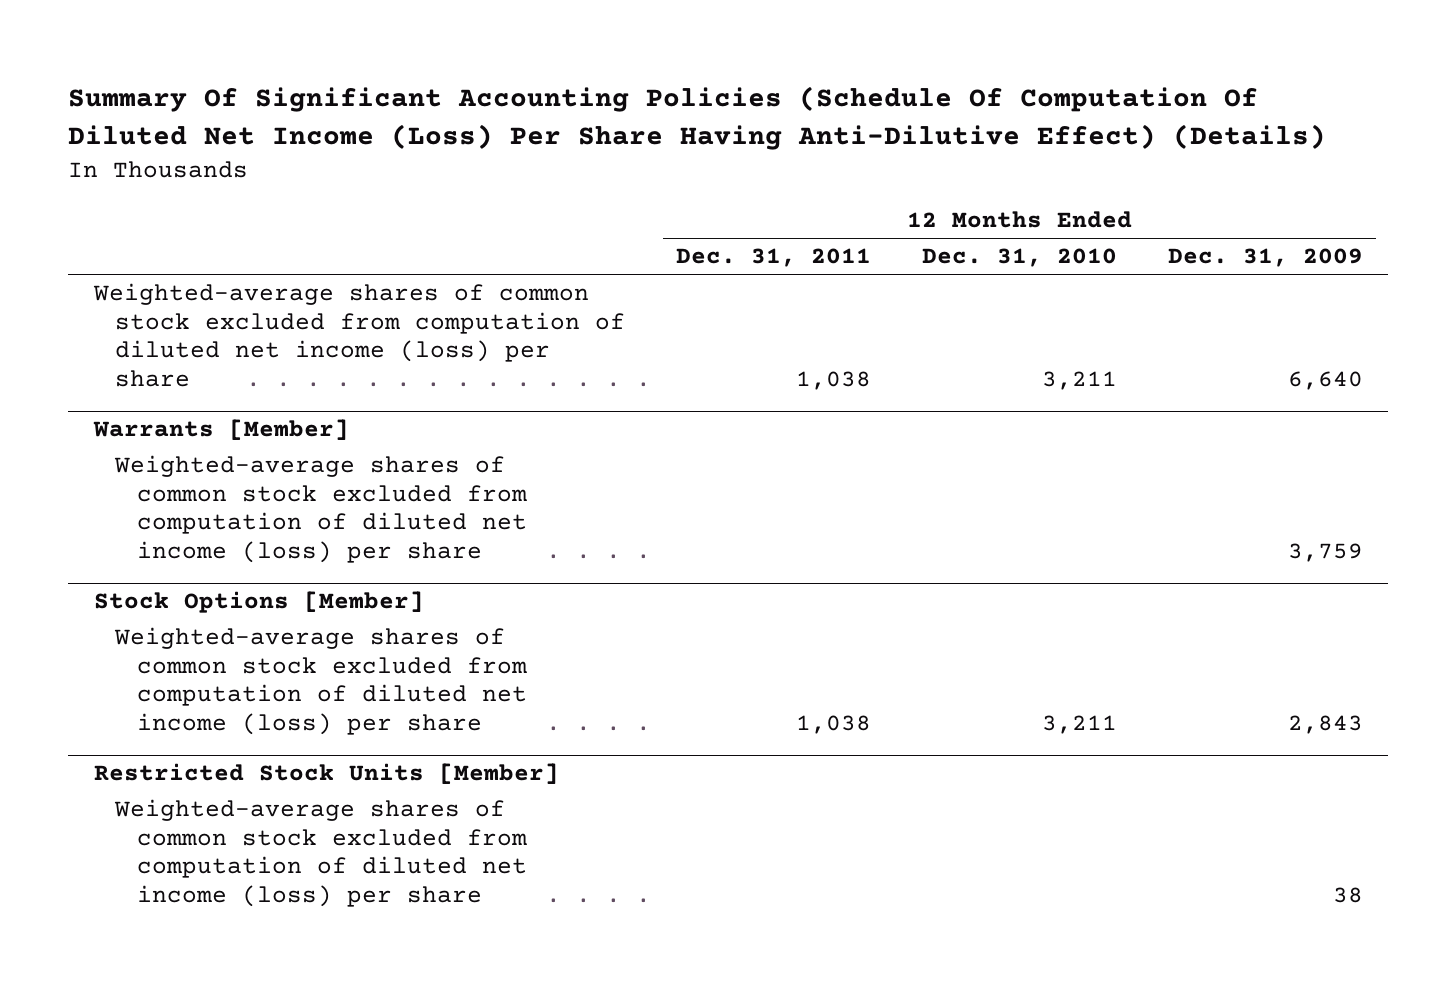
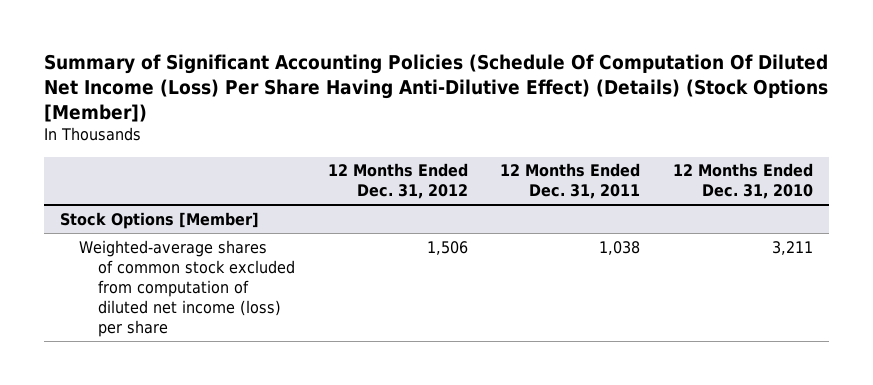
- Summary Of Significant Accounting Policies (Schedule Of Computation Of Diluted Net Income (Loss) Per Share Having Anti-Dilutive Effect) (Details)
+ Summary of Significant Accounting Policies (Schedule Of Computation Of Diluted Net Income (Loss) Per Share Having Anti-Dilutive Effect) (Details) (Stock Options [Member])
- | 12 Months Ended Dec. 31, 2011 | 12 Months Ended Dec. 31, 2010 | 12 Months Ended Dec. 31, 2009
+ | 12 Months Ended Dec. 31, 2012 | 12 Months Ended Dec. 31, 2011 | 12 Months Ended Dec. 31, 2010
- Weighted-average shares of common stock excluded from computation of diluted net income (loss) per share | 1,038 | 3,211 | 6,640
- Warrants [Member]
- Weighted-average shares of common stock excluded from computation of diluted net income (loss) per share | | | 3,759
- Restricted Stock Units [Member]
- Weighted-average shares of common stock excluded from computation of diluted net income (loss) per share | | | 38

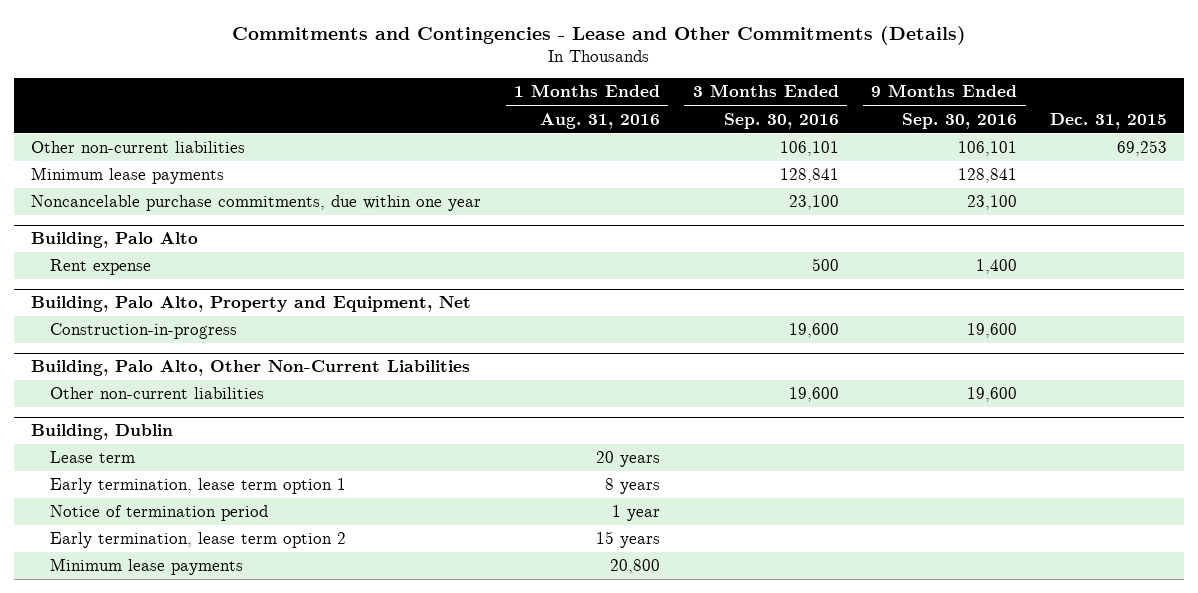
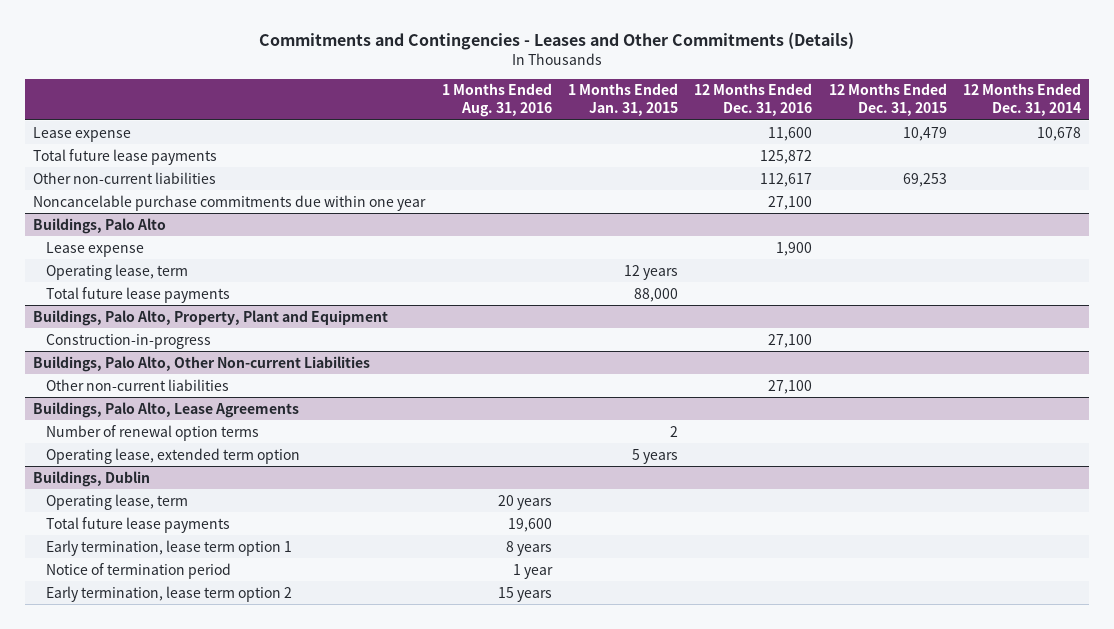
- Commitments and Contingencies - Lease and Other Commitments (Details)
+ Commitments and Contingencies - Leases and Other Commitments (Details)
- | 1 Months Ended Aug. 31, 2016 | 3 Months Ended Sep. 30, 2016 | 9 Months Ended Sep. 30, 2016 | Dec. 31, 2015
+ | 1 Months Ended Aug. 31, 2016 | 1 Months Ended Jan. 31, 2015 | 12 Months Ended Dec. 31, 2016 | 12 Months Ended Dec. 31, 2015 | 12 Months Ended Dec. 31, 2014
+ Lease expense | | | 11,600 | 10,479 | 10,678
+ Total future lease payments | | | 125,872 | |
- Minimum lease payments | | 128,841 | 128,841 |
- Noncancelable purchase commitments, due within one year | | 23,100 | 23,100 |
- Building, Palo Alto
- Rent expense | | 500 | 1,400 |
- Building, Palo Alto, Property and Equipment, Net
+ Noncancelable purchase commitments due within one year | | | 27,100 | |
+ Buildings, Palo Alto
+ Lease expense | | | 1,900 | |
+ Operating lease, term | | 12 years | | |
+ Total future lease payments | | 88,000 | | |
+ Buildings, Palo Alto, Property, Plant and Equipment
- Building, Palo Alto, Other Non-Current Liabilities
+ Buildings, Palo Alto, Other Non-current Liabilities
- Building, Dublin
- Lease term | 20 years | | |
+ Buildings, Palo Alto, Lease Agreements
+ Number of renewal option terms | | 2 | | |
+ Operating lease, extended term option | | 5 years | | |
+ Buildings, Dublin
+ Operating lease, term | 20 years | | | |
+ Total future lease payments | 19,600 | | | |
- Minimum lease payments | 20,800 | | |

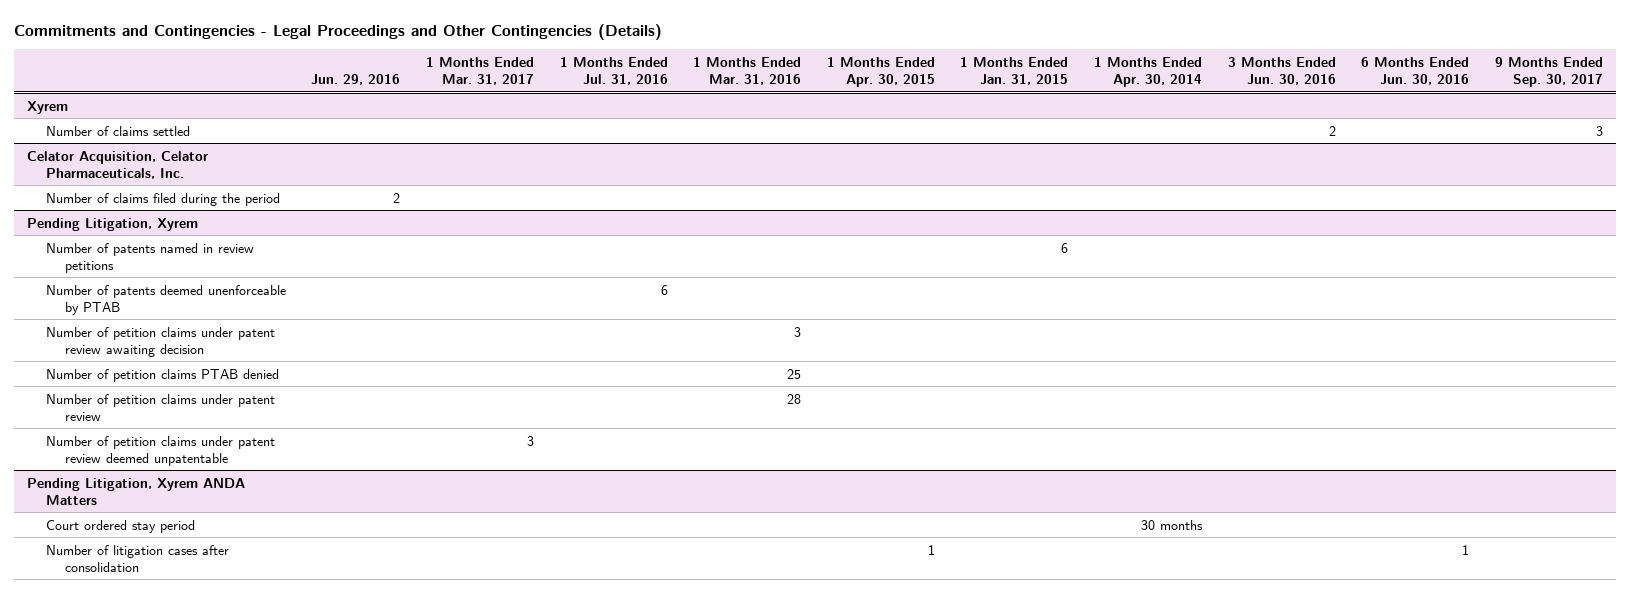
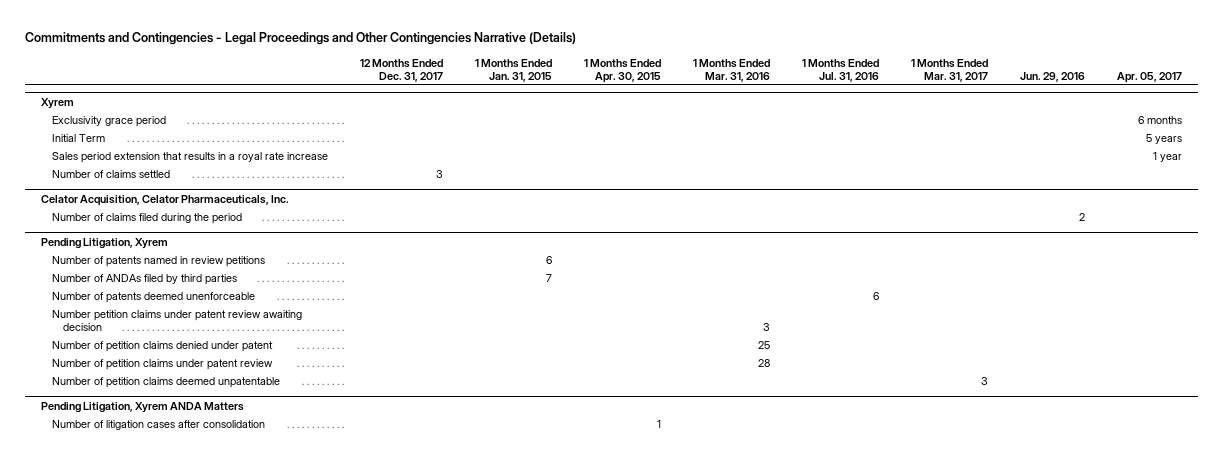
- Commitments and Contingencies - Legal Proceedings and Other Contingencies (Details)
+ Commitments and Contingencies - Legal Proceedings and Other Contingencies Narrative (Details)
- | Jun. 29, 2016 | 1 Months Ended Mar. 31, 2017 | 1 Months Ended Jul. 31, 2016 | 1 Months Ended Mar. 31, 2016 | 1 Months Ended Apr. 30, 2015 | 1 Months Ended Jan. 31, 2015 | 1 Months Ended Apr. 30, 2014 | 3 Months Ended Jun. 30, 2016 | 6 Months Ended Jun. 30, 2016 | 9 Months Ended Sep. 30, 2017
+ | 12 Months Ended Dec. 31, 2017 | 1 Months Ended Jan. 31, 2015 | 1 Months Ended Apr. 30, 2015 | 1 Months Ended Mar. 31, 2016 | 1 Months Ended Jul. 31, 2016 | 1 Months Ended Mar. 31, 2017 | Jun. 29, 2016 | Apr. 05, 2017
@ Xyrem
+ Exclusivity grace period | | | | | | | | 6 months
+ Initial Term | | | | | | | | 5 years
+ Sales period extension that results in a royal rate increase | | | | | | | | 1 year
@ Pending Litigation, Xyrem
- Number of patents deemed unenforceable by PTAB | | | 6 | | | | | | |
- Number of petition claims under patent review awaiting decision | | | | 3 | | | | | |
- Number of petition claims PTAB denied | | | | 25 | | | | | |
+ Number of ANDAs filed by third parties | | 7 | | | | | |
+ Number of patents deemed unenforceable | | | | | 6 | | |
+ Number petition claims under patent review awaiting decision | | | | 3 | | | |
+ Number of petition claims denied under patent | | | | 25 | | | |
- Number of petition claims under patent review deemed unpatentable | | 3 | | | | | | | |
+ Number of petition claims deemed unpatentable | | | | | | 3 | |
@ Pending Litigation, Xyrem ANDA Matters
- Court ordered stay period | | | | | | | 30 months | | |

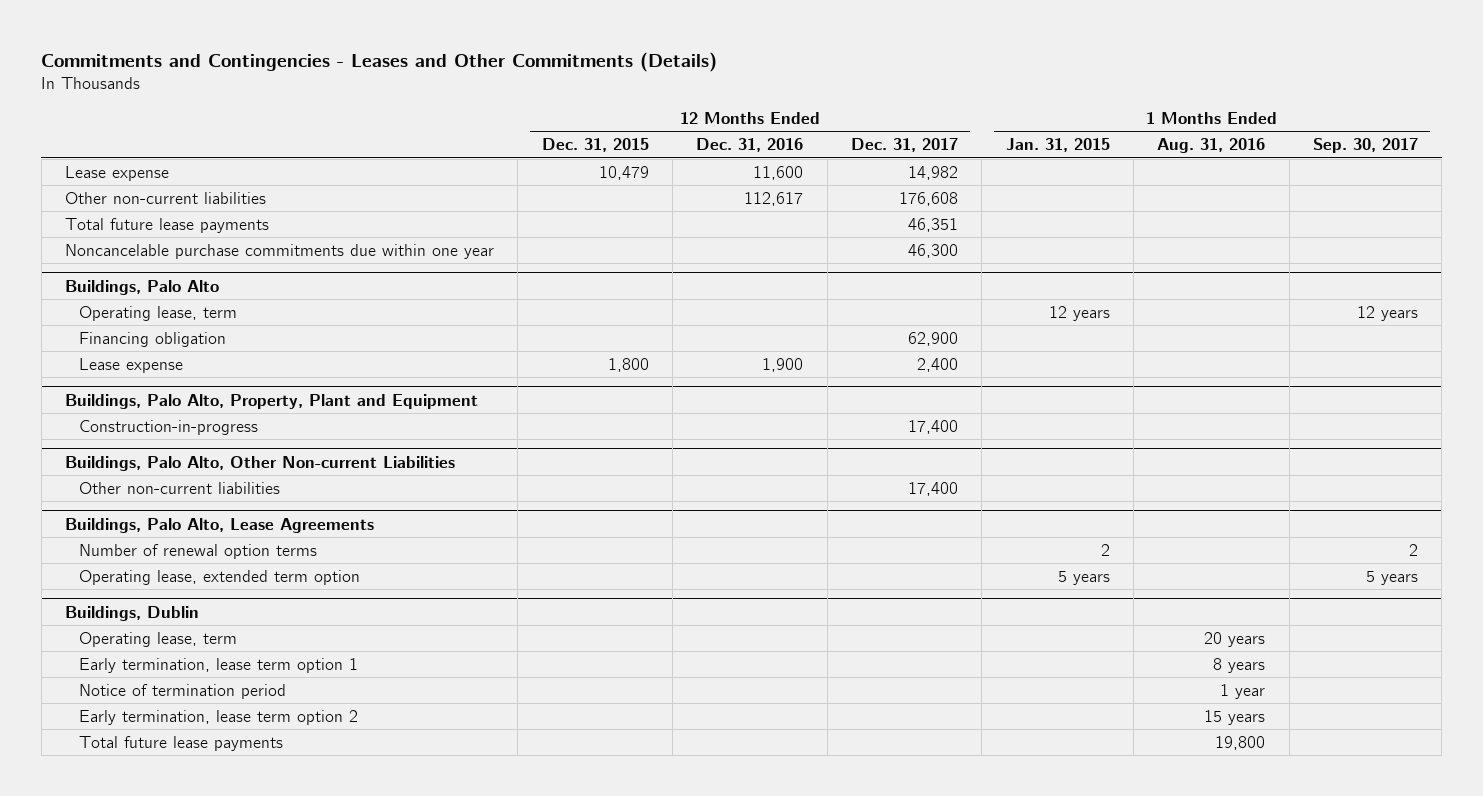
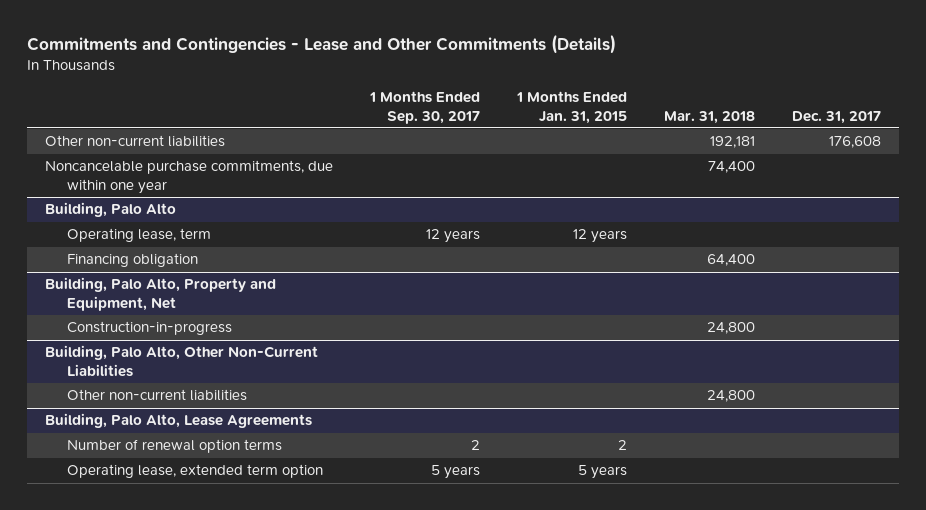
- Commitments and Contingencies - Leases and Other Commitments (Details)
+ Commitments and Contingencies - Lease and Other Commitments (Details)
- | 12 Months Ended Dec. 31, 2015 | 12 Months Ended Dec. 31, 2016 | 12 Months Ended Dec. 31, 2017 | 1 Months Ended Jan. 31, 2015 | 1 Months Ended Aug. 31, 2016 | 1 Months Ended Sep. 30, 2017
+ | 1 Months Ended Sep. 30, 2017 | 1 Months Ended Jan. 31, 2015 | Mar. 31, 2018 | Dec. 31, 2017
- Lease expense | 10,479 | 11,600 | 14,982 | | |
- Total future lease payments | | | 46,351 | | |
- Noncancelable purchase commitments due within one year | | | 46,300 | | |
- Buildings, Palo Alto
+ Noncancelable purchase commitments, due within one year | | | 74,400 |
+ Building, Palo Alto
- Lease expense | 1,800 | 1,900 | 2,400 | | |
- Buildings, Palo Alto, Property, Plant and Equipment
+ Building, Palo Alto, Property and Equipment, Net
- Buildings, Palo Alto, Other Non-current Liabilities
+ Building, Palo Alto, Other Non-Current Liabilities
- Buildings, Palo Alto, Lease Agreements
+ Building, Palo Alto, Lease Agreements
- Buildings, Dublin
- Operating lease, term | | | | | 20 years |
- Early termination, lease term option 1 | | | | | 8 years |
- Notice of termination period | | | | | 1 year |
- Early termination, lease term option 2 | | | | | 15 years |
- Total future lease payments | | | | | 19,800 |

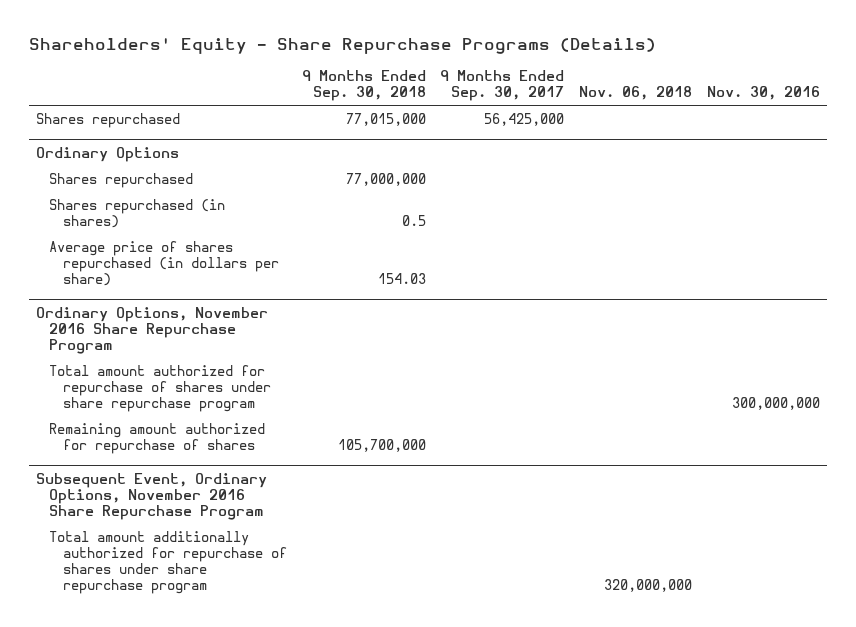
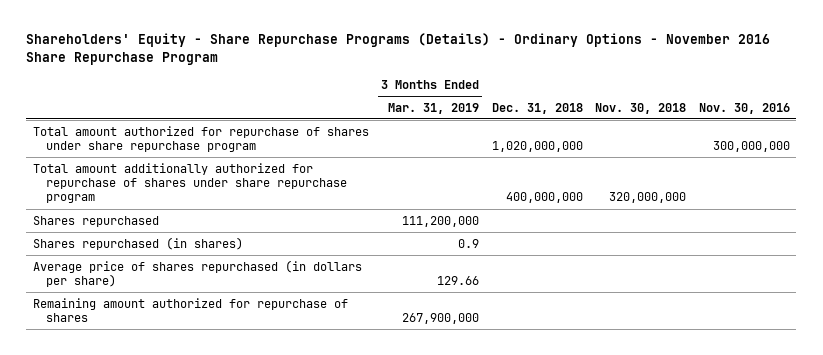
- Shareholders' Equity - Share Repurchase Programs (Details)
+ Shareholders' Equity - Share Repurchase Programs (Details) - Ordinary Options - November 2016 Share Repurchase Program
- | 9 Months Ended Sep. 30, 2018 | 9 Months Ended Sep. 30, 2017 | Nov. 06, 2018 | Nov. 30, 2016
+ | 3 Months Ended Mar. 31, 2019 | Dec. 31, 2018 | Nov. 30, 2018 | Nov. 30, 2016
+ Total amount authorized for repurchase of shares under share repurchase program | | 1,020,000,000 | | 300,000,000
+ Total amount additionally authorized for repurchase of shares under share repurchase program | | 400,000,000 | 320,000,000 |
- Ordinary Options
- Shares repurchased | 77,000,000 | | |
- Shares repurchased (in shares) | 0.5 | | |
- Average price of shares repurchased (in dollars per share) | 154.03 | | |
- Ordinary Options, November 2016 Share Repurchase Program
- Total amount authorized for repurchase of shares under share repurchase program | | | | 300,000,000
- Remaining amount authorized for repurchase of shares | 105,700,000 | | |
- Subsequent Event, Ordinary Options, November 2016 Share Repurchase Program
- Total amount additionally authorized for repurchase of shares under share repurchase program | | | 320,000,000 |
+ Shares repurchased (in shares) | 0.9 | | |
+ Average price of shares repurchased (in dollars per share) | 129.66 | | |
+ Remaining amount authorized for repurchase of shares | 267,900,000 | | |

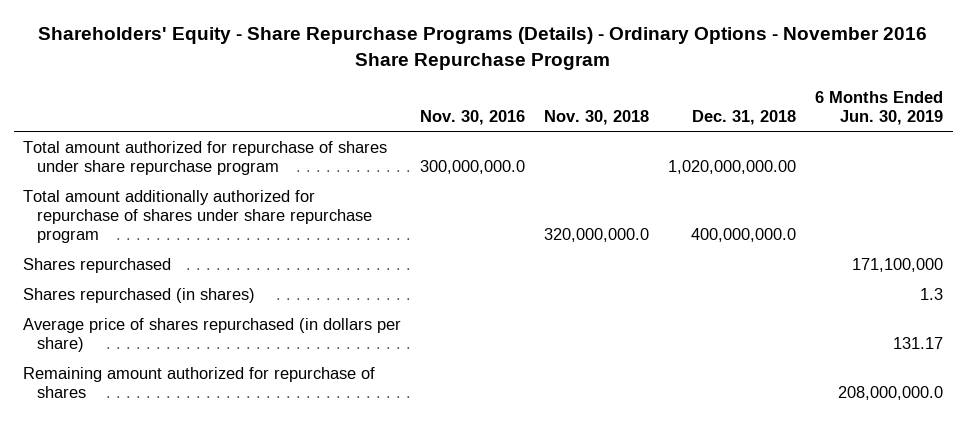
- | 3 Months Ended Mar. 31, 2019 | Dec. 31, 2018 | Nov. 30, 2018 | Nov. 30, 2016
+ | Nov. 30, 2016 | Nov. 30, 2018 | Dec. 31, 2018 | 6 Months Ended Jun. 30, 2019
- Total amount authorized for repurchase of shares under share repurchase program | | 1,020,000,000 | | 300,000,000
- Total amount additionally authorized for repurchase of shares under share repurchase program | | 400,000,000 | 320,000,000 |
+ Total amount authorized for repurchase of shares under share repurchase program | 300,000,000.0 | | 1,020,000,000.00 |
+ Total amount additionally authorized for repurchase of shares under share repurchase program | | 320,000,000.0 | 400,000,000.0 |

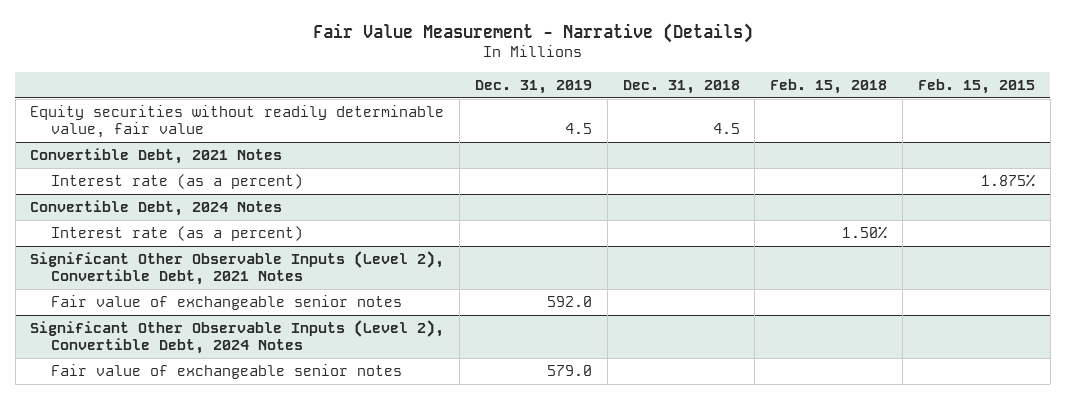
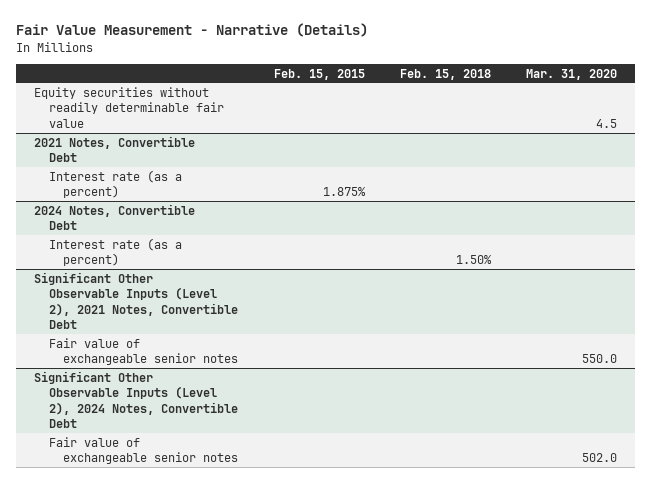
- | Dec. 31, 2019 | Dec. 31, 2018 | Feb. 15, 2018 | Feb. 15, 2015
+ | Feb. 15, 2015 | Feb. 15, 2018 | Mar. 31, 2020
- Equity securities without readily determinable value, fair value | 4.5 | 4.5 | |
- Convertible Debt, 2021 Notes
+ Equity securities without readily determinable fair value | | | 4.5
+ 2021 Notes, Convertible Debt
- Convertible Debt, 2024 Notes
+ 2024 Notes, Convertible Debt
- Significant Other Observable Inputs (Level 2), Convertible Debt, 2021 Notes
+ Significant Other Observable Inputs (Level 2), 2021 Notes, Convertible Debt
- Significant Other Observable Inputs (Level 2), Convertible Debt, 2024 Notes
+ Significant Other Observable Inputs (Level 2), 2024 Notes, Convertible Debt

